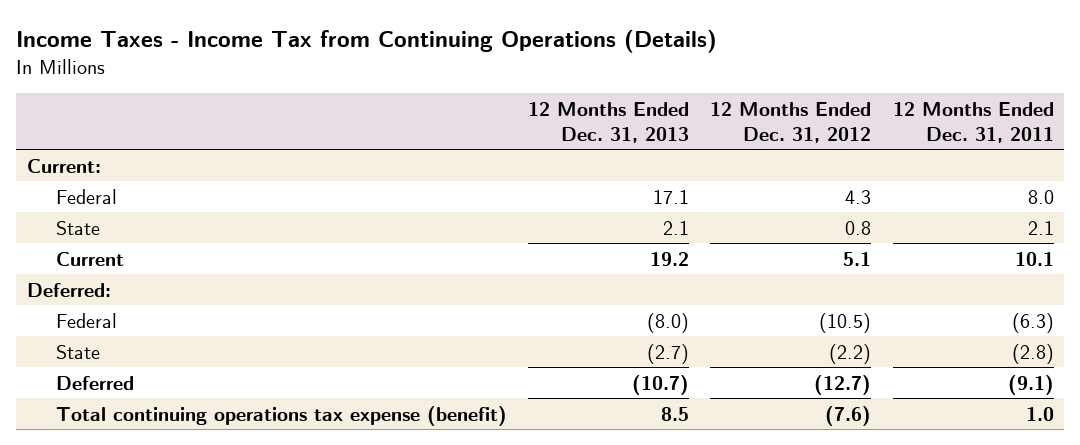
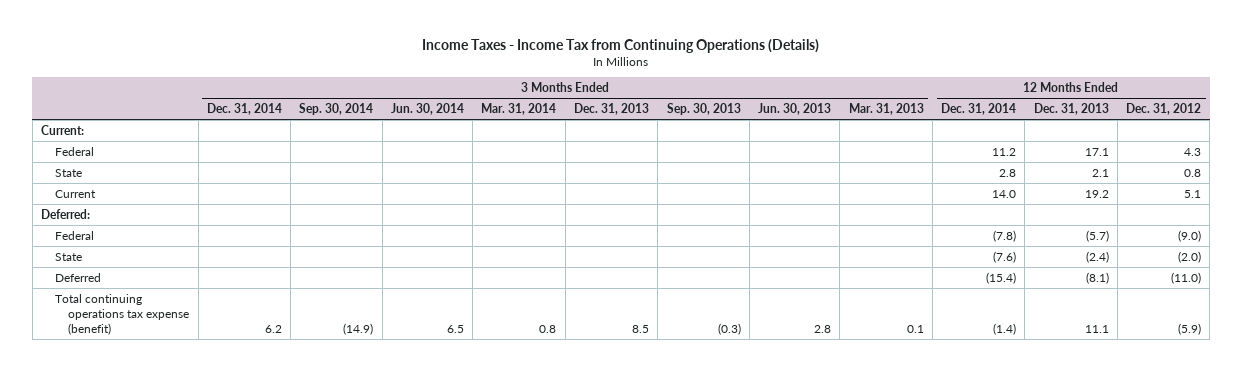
- | 12 Months Ended Dec. 31, 2013 | 12 Months Ended Dec. 31, 2012 | 12 Months Ended Dec. 31, 2011
+ | 3 Months Ended Dec. 31, 2014 | 3 Months Ended Sep. 30, 2014 | 3 Months Ended Jun. 30, 2014 | 3 Months Ended Mar. 31, 2014 | 3 Months Ended Dec. 31, 2013 | 3 Months Ended Sep. 30, 2013 | 3 Months Ended Jun. 30, 2013 | 3 Months Ended Mar. 31, 2013 | 12 Months Ended Dec. 31, 2014 | 12 Months Ended Dec. 31, 2013 | 12 Months Ended Dec. 31, 2012
- Federal | (8.0) | (10.5) | (6.3)
- State | (2.7) | (2.2) | (2.8)
- Deferred | (10.7) | (12.7) | (9.1)
- Total continuing operations tax expense (benefit) | 8.5 | (7.6) | 1.0
+ Federal | | | | | | | | | (7.8) | (5.7) | (9.0)
+ State | | | | | | | | | (7.6) | (2.4) | (2.0)
+ Deferred | | | | | | | | | (15.4) | (8.1) | (11.0)
+ Total continuing operations tax expense (benefit) | 6.2 | (14.9) | 6.5 | 0.8 | 8.5 | (0.3) | 2.8 | 0.1 | (1.4) | 11.1 | (5.9)

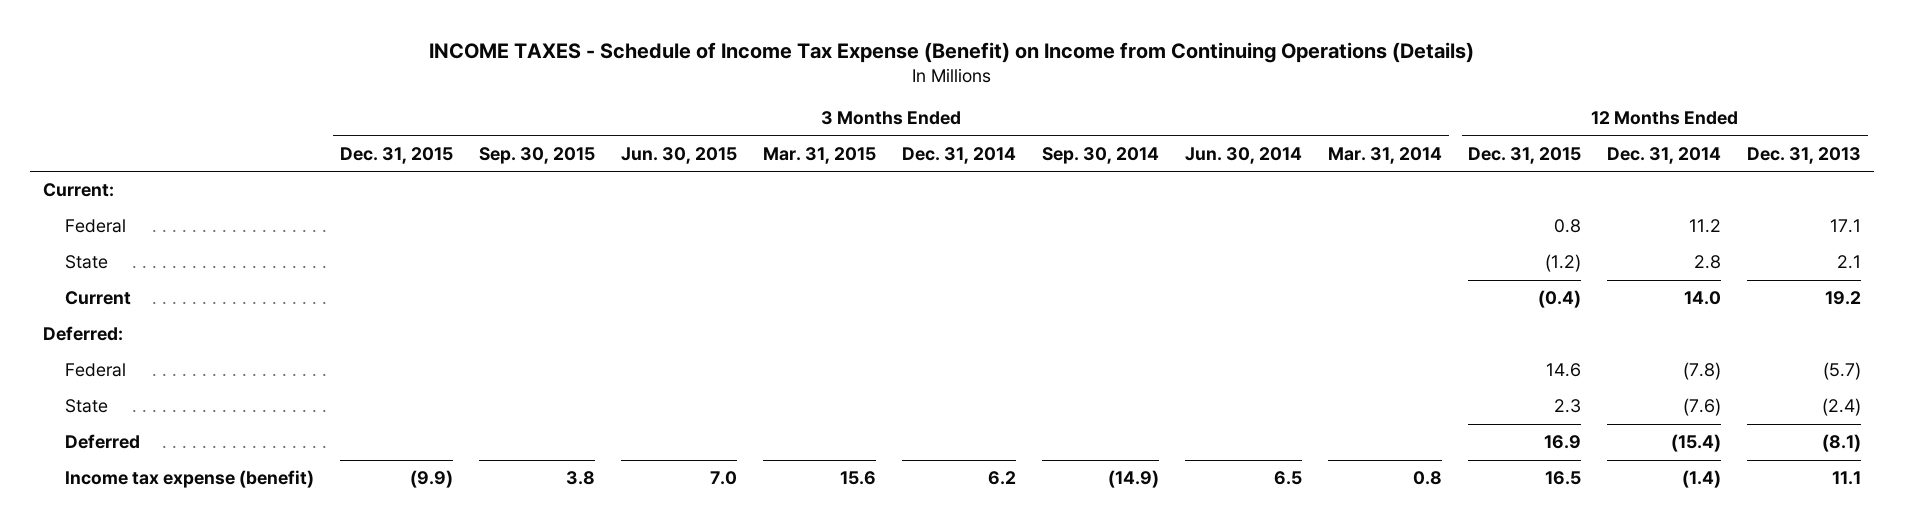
- Income Taxes - Income Tax from Continuing Operations (Details)
+ INCOME TAXES - Schedule of Income Tax Expense (Benefit) on Income from Continuing Operations (Details)
- | 3 Months Ended Dec. 31, 2014 | 3 Months Ended Sep. 30, 2014 | 3 Months Ended Jun. 30, 2014 | 3 Months Ended Mar. 31, 2014 | 3 Months Ended Dec. 31, 2013 | 3 Months Ended Sep. 30, 2013 | 3 Months Ended Jun. 30, 2013 | 3 Months Ended Mar. 31, 2013 | 12 Months Ended Dec. 31, 2014 | 12 Months Ended Dec. 31, 2013 | 12 Months Ended Dec. 31, 2012
+ | 3 Months Ended Dec. 31, 2015 | 3 Months Ended Sep. 30, 2015 | 3 Months Ended Jun. 30, 2015 | 3 Months Ended Mar. 31, 2015 | 3 Months Ended Dec. 31, 2014 | 3 Months Ended Sep. 30, 2014 | 3 Months Ended Jun. 30, 2014 | 3 Months Ended Mar. 31, 2014 | 12 Months Ended Dec. 31, 2015 | 12 Months Ended Dec. 31, 2014 | 12 Months Ended Dec. 31, 2013
- Total continuing operations tax expense (benefit) | 6.2 | (14.9) | 6.5 | 0.8 | 8.5 | (0.3) | 2.8 | 0.1 | (1.4) | 11.1 | (5.9)
+ Income tax expense (benefit) | (9.9) | 3.8 | 7.0 | 15.6 | 6.2 | (14.9) | 6.5 | 0.8 | 16.5 | (1.4) | 11.1

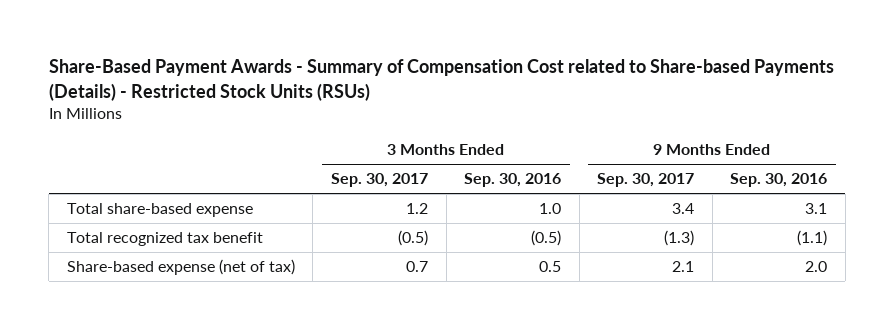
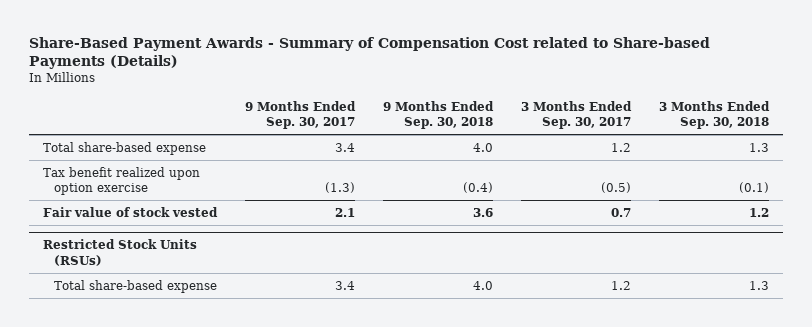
- Share-Based Payment Awards - Summary of Compensation Cost related to Share-based Payments (Details) - Restricted Stock Units (RSUs)
+ Share-Based Payment Awards - Summary of Compensation Cost related to Share-based Payments (Details)
- | 3 Months Ended Sep. 30, 2017 | 3 Months Ended Sep. 30, 2016 | 9 Months Ended Sep. 30, 2017 | 9 Months Ended Sep. 30, 2016
+ | 9 Months Ended Sep. 30, 2017 | 9 Months Ended Sep. 30, 2018 | 3 Months Ended Sep. 30, 2017 | 3 Months Ended Sep. 30, 2018
- Total recognized tax benefit | (0.5) | (0.5) | (1.3) | (1.1)
- Share-based expense (net of tax) | 0.7 | 0.5 | 2.1 | 2.0
+ Tax benefit realized upon option exercise | (1.3) | (0.4) | (0.5) | (0.1)
+ Fair value of stock vested | 2.1 | 3.6 | 0.7 | 1.2
+ Restricted Stock Units (RSUs)
+ Total share-based expense | 3.4 | 4.0 | 1.2 | 1.3

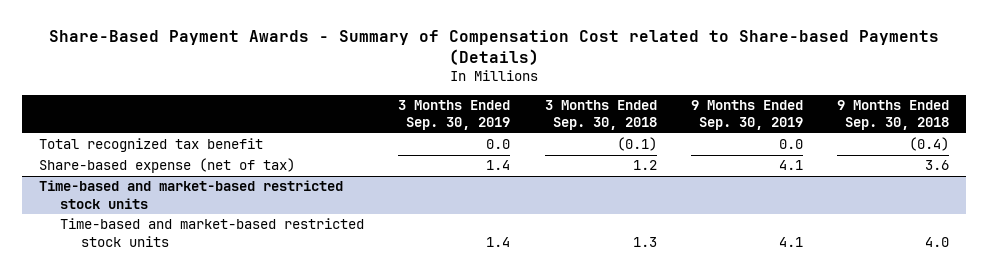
- | 9 Months Ended Sep. 30, 2017 | 9 Months Ended Sep. 30, 2018 | 3 Months Ended Sep. 30, 2017 | 3 Months Ended Sep. 30, 2018
+ | 3 Months Ended Sep. 30, 2019 | 3 Months Ended Sep. 30, 2018 | 9 Months Ended Sep. 30, 2019 | 9 Months Ended Sep. 30, 2018
- Total share-based expense | 3.4 | 4.0 | 1.2 | 1.3
- Tax benefit realized upon option exercise | (1.3) | (0.4) | (0.5) | (0.1)
- Fair value of stock vested | 2.1 | 3.6 | 0.7 | 1.2
- Restricted Stock Units (RSUs)
- Total share-based expense | 3.4 | 4.0 | 1.2 | 1.3
+ Total recognized tax benefit | 0.0 | (0.1) | 0.0 | (0.4)
+ Share-based expense (net of tax) | 1.4 | 1.2 | 4.1 | 3.6
+ Time-based and market-based restricted stock units
+ Time-based and market-based restricted stock units | 1.4 | 1.3 | 4.1 | 4.0

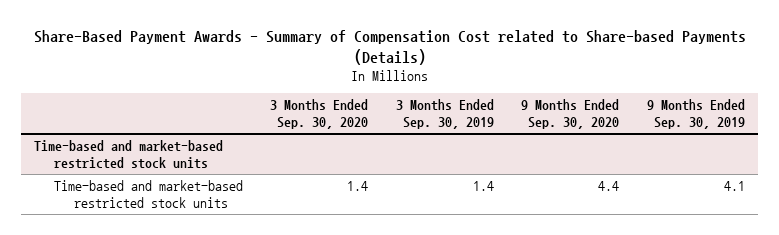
- | 3 Months Ended Sep. 30, 2019 | 3 Months Ended Sep. 30, 2018 | 9 Months Ended Sep. 30, 2019 | 9 Months Ended Sep. 30, 2018
+ | 3 Months Ended Sep. 30, 2020 | 3 Months Ended Sep. 30, 2019 | 9 Months Ended Sep. 30, 2020 | 9 Months Ended Sep. 30, 2019
- Total recognized tax benefit | 0.0 | (0.1) | 0.0 | (0.4)
- Share-based expense (net of tax) | 1.4 | 1.2 | 4.1 | 3.6

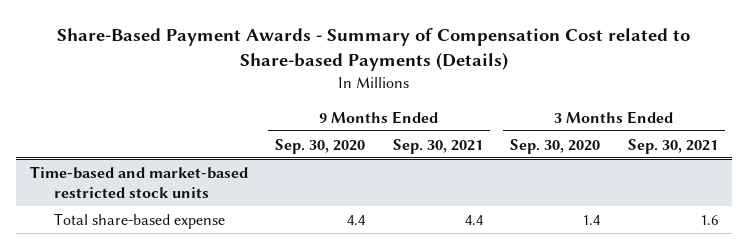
- | 3 Months Ended Sep. 30, 2020 | 3 Months Ended Sep. 30, 2019 | 9 Months Ended Sep. 30, 2020 | 9 Months Ended Sep. 30, 2019
+ | 9 Months Ended Sep. 30, 2020 | 9 Months Ended Sep. 30, 2021 | 3 Months Ended Sep. 30, 2020 | 3 Months Ended Sep. 30, 2021
@ Time-based and market-based restricted stock units
- Time-based and market-based restricted stock units | 1.4 | 1.4 | 4.4 | 4.1
+ Total share-based expense | 4.4 | 4.4 | 1.4 | 1.6

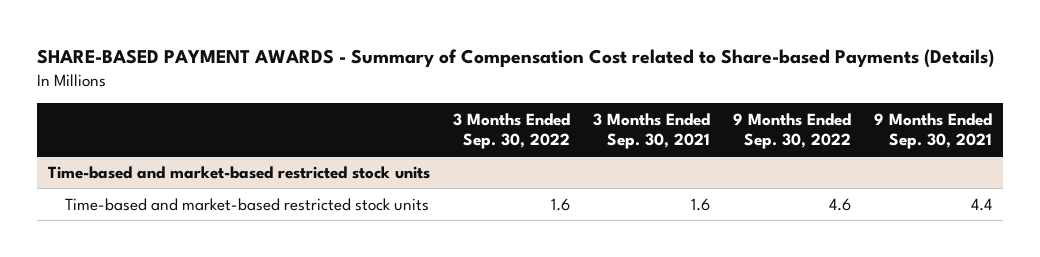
- Share-Based Payment Awards - Summary of Compensation Cost related to Share-based Payments (Details)
+ SHARE-BASED PAYMENT AWARDS - Summary of Compensation Cost related to Share-based Payments (Details)
- | 9 Months Ended Sep. 30, 2020 | 9 Months Ended Sep. 30, 2021 | 3 Months Ended Sep. 30, 2020 | 3 Months Ended Sep. 30, 2021
+ | 3 Months Ended Sep. 30, 2022 | 3 Months Ended Sep. 30, 2021 | 9 Months Ended Sep. 30, 2022 | 9 Months Ended Sep. 30, 2021
@ Time-based and market-based restricted stock units
- Total share-based expense | 4.4 | 4.4 | 1.4 | 1.6
+ Time-based and market-based restricted stock units | 1.6 | 1.6 | 4.6 | 4.4

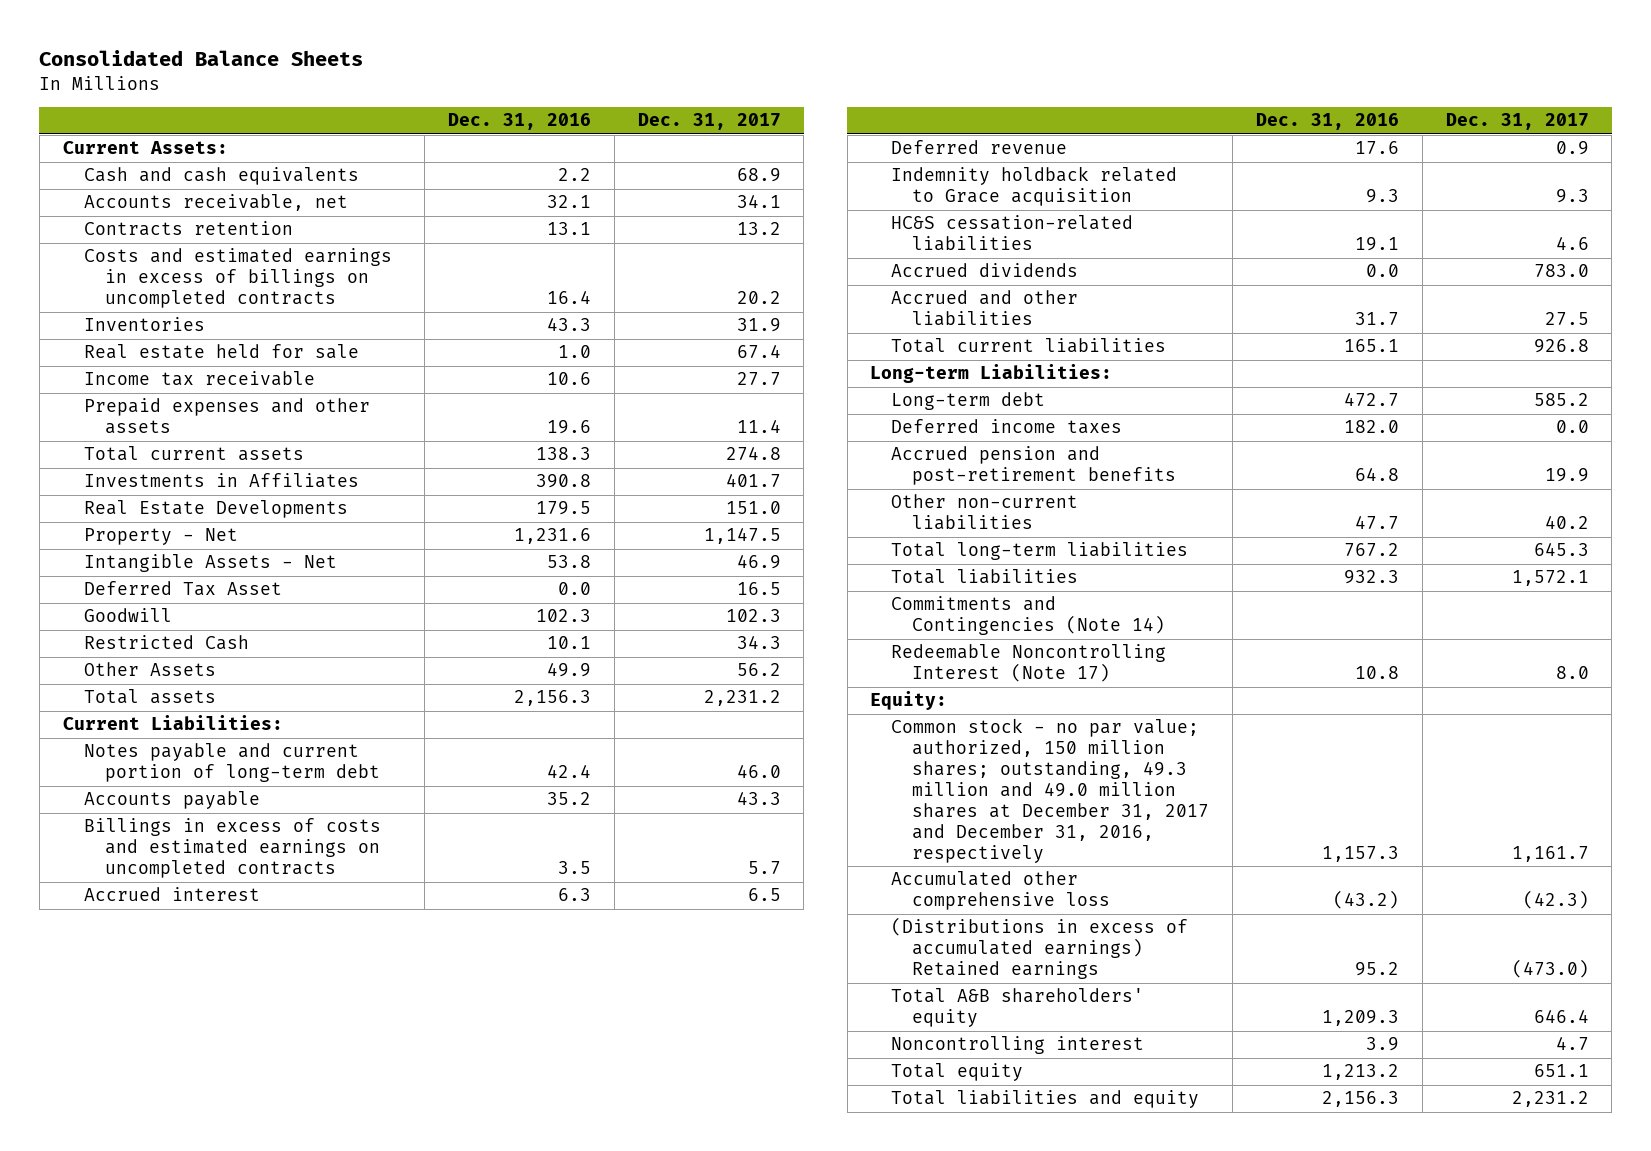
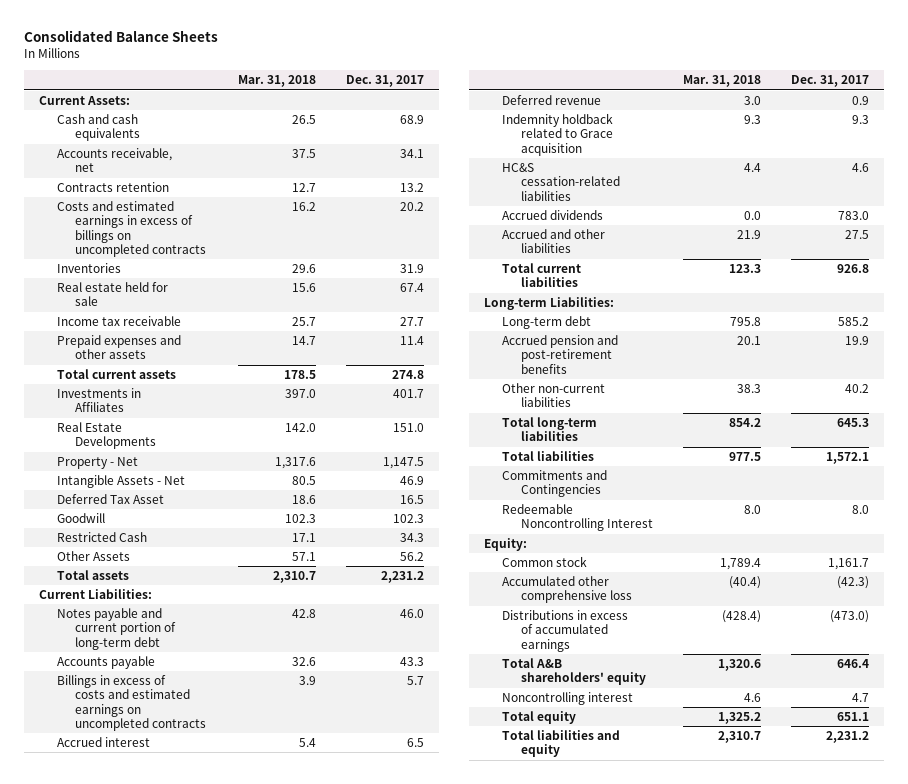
- | Dec. 31, 2016 | Dec. 31, 2017
+ | Mar. 31, 2018 | Dec. 31, 2017
- Deferred income taxes | 182.0 | 0.0
- Commitments and Contingencies (Note 14)
- Redeemable Noncontrolling Interest (Note 17) | 10.8 | 8.0
+ Commitments and Contingencies
+ Redeemable Noncontrolling Interest | 8.0 | 8.0
- Common stock - no par value; authorized, 150 million shares; outstanding, 49.3 million and 49.0 million shares at December 31, 2017 and December 31, 2016, respectively | 1,157.3 | 1,161.7
+ Common stock | 1,789.4 | 1,161.7
- (Distributions in excess of accumulated earnings) Retained earnings | 95.2 | (473.0)
+ Distributions in excess of accumulated earnings | (428.4) | (473.0)

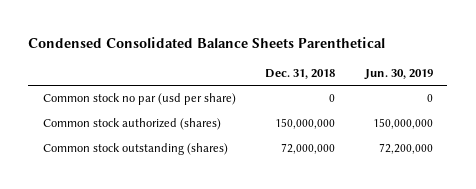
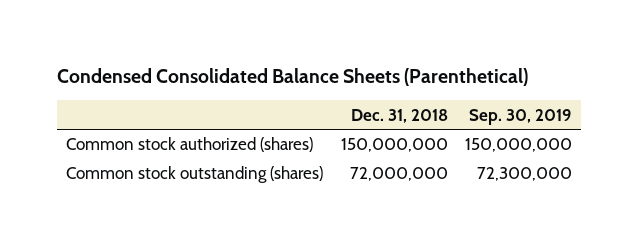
- Condensed Consolidated Balance Sheets Parenthetical
+ Condensed Consolidated Balance Sheets (Parenthetical)
- | Dec. 31, 2018 | Jun. 30, 2019
+ | Dec. 31, 2018 | Sep. 30, 2019
- Common stock no par (usd per share) | 0 | 0

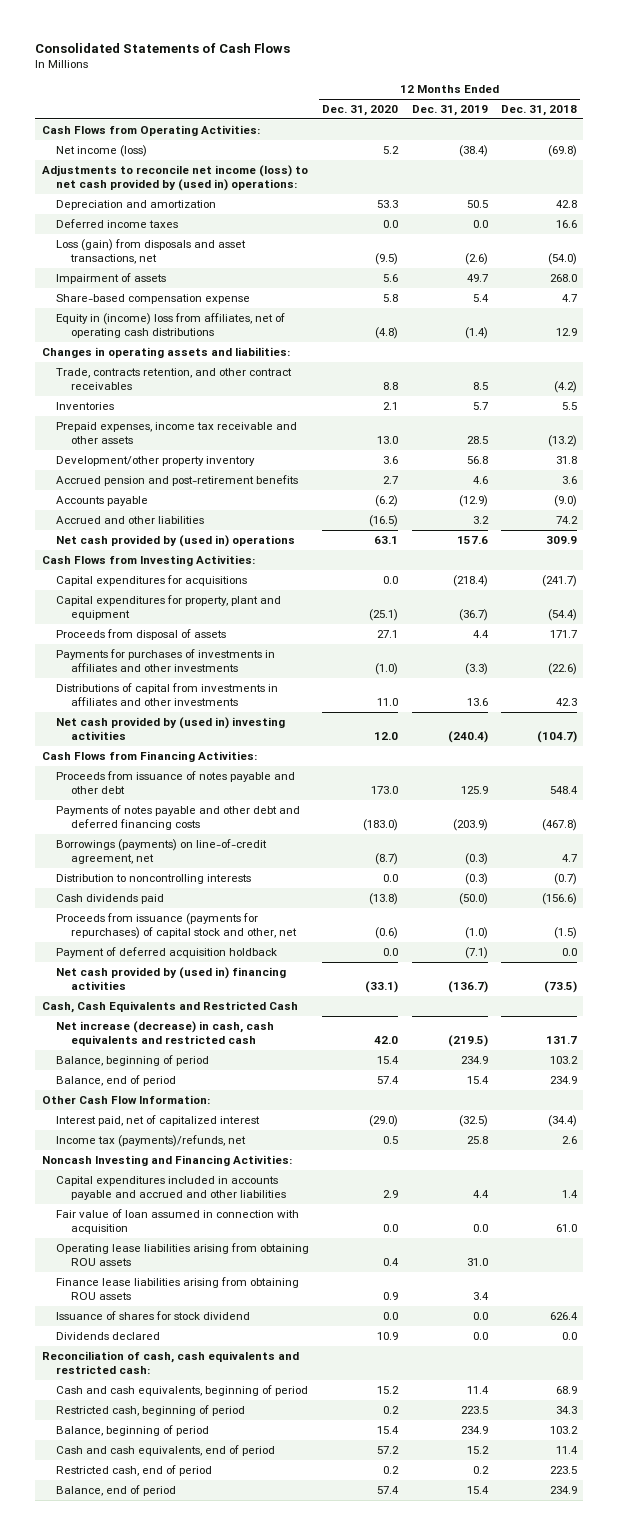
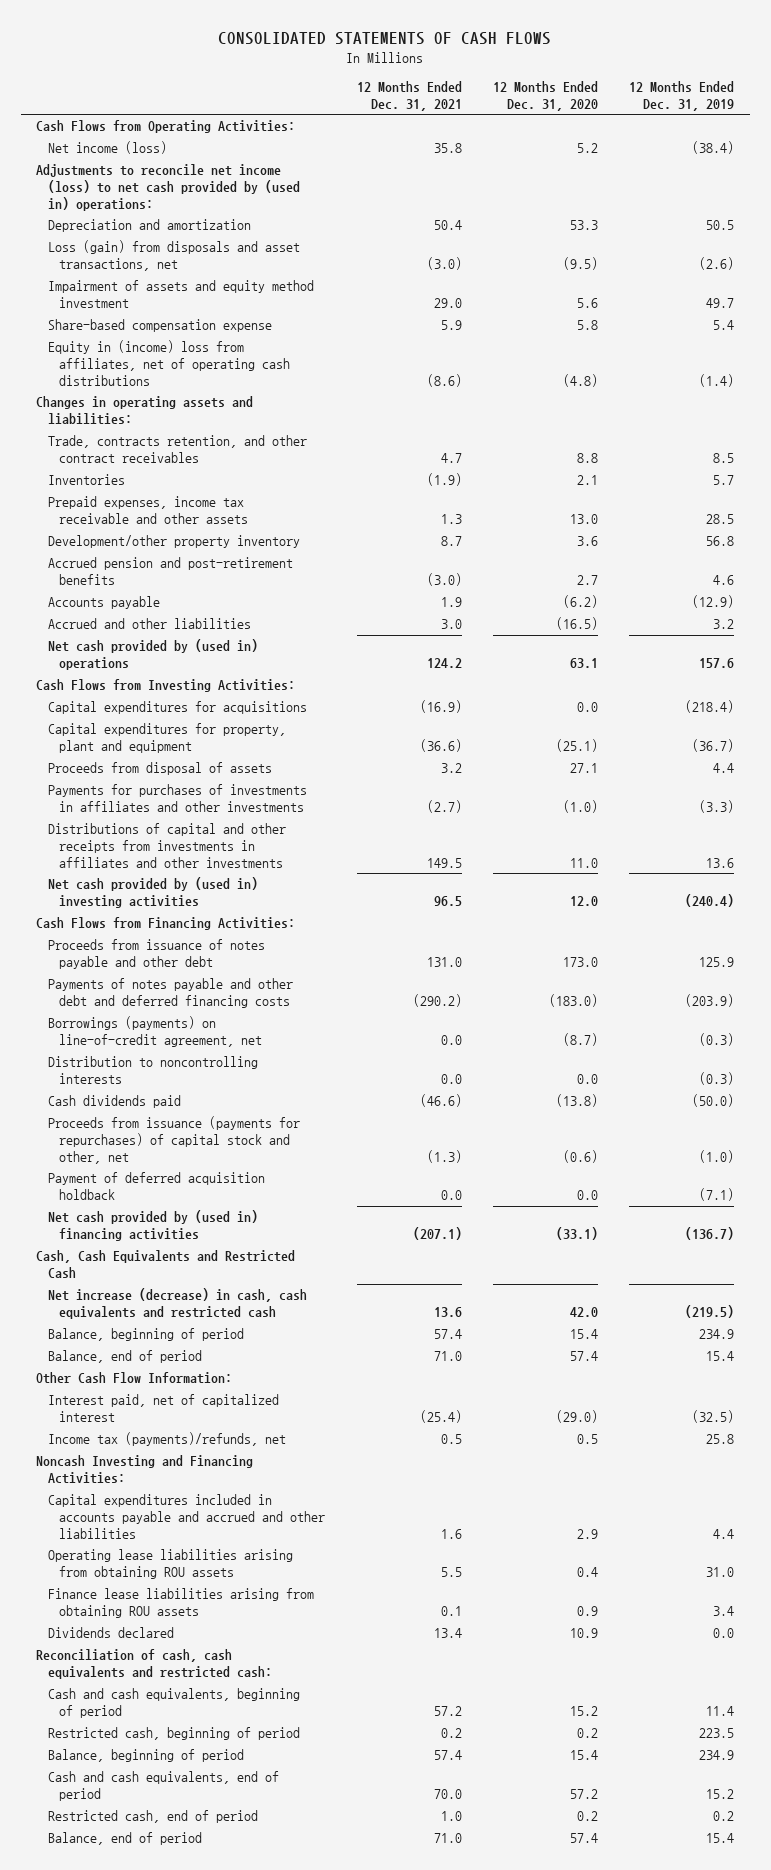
- Consolidated Statements of Cash Flows
+ CONSOLIDATED STATEMENTS OF CASH FLOWS
- | 12 Months Ended Dec. 31, 2020 | 12 Months Ended Dec. 31, 2019 | 12 Months Ended Dec. 31, 2018
+ | 12 Months Ended Dec. 31, 2021 | 12 Months Ended Dec. 31, 2020 | 12 Months Ended Dec. 31, 2019
- Deferred income taxes | 0.0 | 0.0 | 16.6
- Impairment of assets | 5.6 | 49.7 | 268.0
+ Impairment of assets and equity method investment | 29.0 | 5.6 | 49.7
- Distributions of capital from investments in affiliates and other investments | 11.0 | 13.6 | 42.3
+ Distributions of capital and other receipts from investments in affiliates and other investments | 149.5 | 11.0 | 13.6
- Fair value of loan assumed in connection with acquisition | 0.0 | 0.0 | 61.0
- Issuance of shares for stock dividend | 0.0 | 0.0 | 626.4

